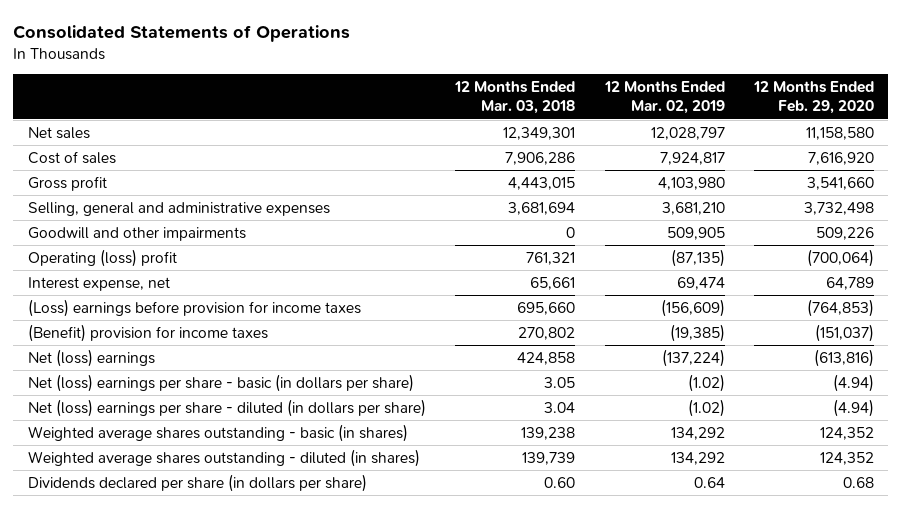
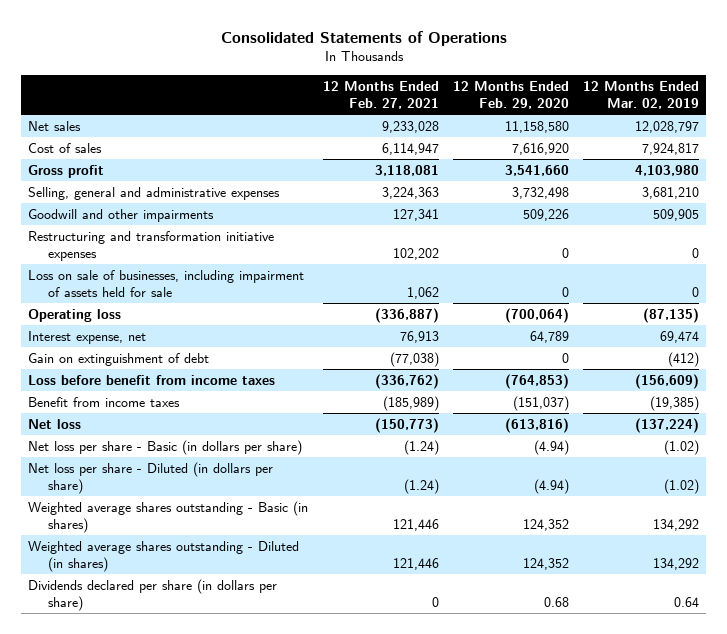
- | 12 Months Ended Mar. 03, 2018 | 12 Months Ended Mar. 02, 2019 | 12 Months Ended Feb. 29, 2020
+ | 12 Months Ended Feb. 27, 2021 | 12 Months Ended Feb. 29, 2020 | 12 Months Ended Mar. 02, 2019
- Operating (loss) profit | 761,321 | (87,135) | (700,064)
+ Restructuring and transformation initiative expenses | 102,202 | 0 | 0
+ Loss on sale of businesses, including impairment of assets held for sale | 1,062 | 0 | 0
+ Operating loss | (336,887) | (700,064) | (87,135)
- (Loss) earnings before provision for income taxes | 695,660 | (156,609) | (764,853)
- (Benefit) provision for income taxes | 270,802 | (19,385) | (151,037)
- Net (loss) earnings | 424,858 | (137,224) | (613,816)
- Net (loss) earnings per share - basic (in dollars per share) | 3.05 | (1.02) | (4.94)
- Net (loss) earnings per share - diluted (in dollars per share) | 3.04 | (1.02) | (4.94)
- Weighted average shares outstanding - basic (in shares) | 139,238 | 134,292 | 124,352
- Weighted average shares outstanding - diluted (in shares) | 139,739 | 134,292 | 124,352
+ Gain on extinguishment of debt | (77,038) | 0 | (412)
+ Loss before benefit from income taxes | (336,762) | (764,853) | (156,609)
+ Benefit from income taxes | (185,989) | (151,037) | (19,385)
+ Net loss | (150,773) | (613,816) | (137,224)
+ Net loss per share - Basic (in dollars per share) | (1.24) | (4.94) | (1.02)
+ Net loss per share - Diluted (in dollars per share) | (1.24) | (4.94) | (1.02)
+ Weighted average shares outstanding - Basic (in shares) | 121,446 | 124,352 | 134,292
+ Weighted average shares outstanding - Diluted (in shares) | 121,446 | 124,352 | 134,292

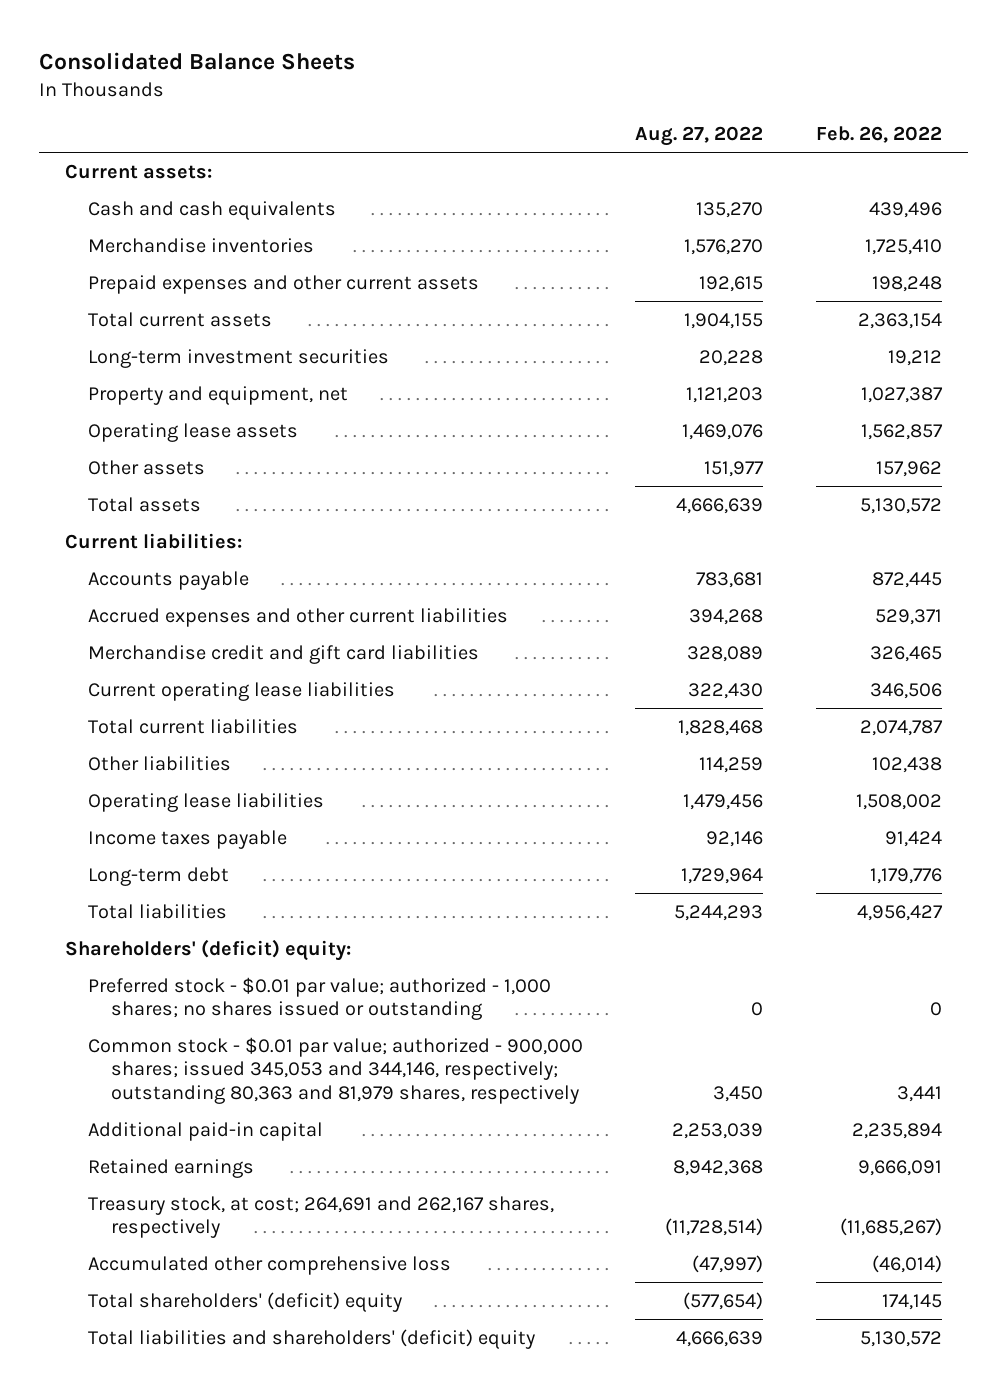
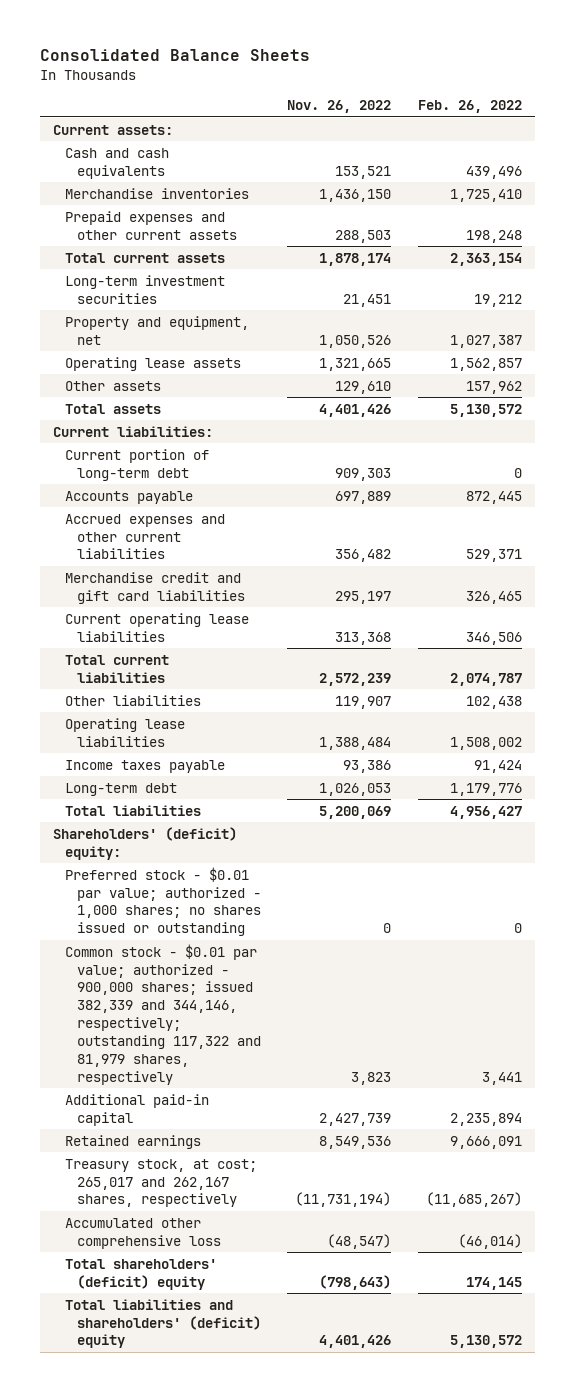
- | Aug. 27, 2022 | Feb. 26, 2022
+ | Nov. 26, 2022 | Feb. 26, 2022
+ Current portion of long-term debt | 909,303 | 0
- Common stock - $0.01 par value; authorized - 900,000 shares; issued 345,053 and 344,146, respectively; outstanding 80,363 and 81,979 shares, respectively | 3,450 | 3,441
+ Common stock - $0.01 par value; authorized - 900,000 shares; issued 382,339 and 344,146, respectively; outstanding 117,322 and 81,979 shares, respectively | 3,823 | 3,441
- Treasury stock, at cost; 264,691 and 262,167 shares, respectively | (11,728,514) | (11,685,267)
+ Treasury stock, at cost; 265,017 and 262,167 shares, respectively | (11,731,194) | (11,685,267)

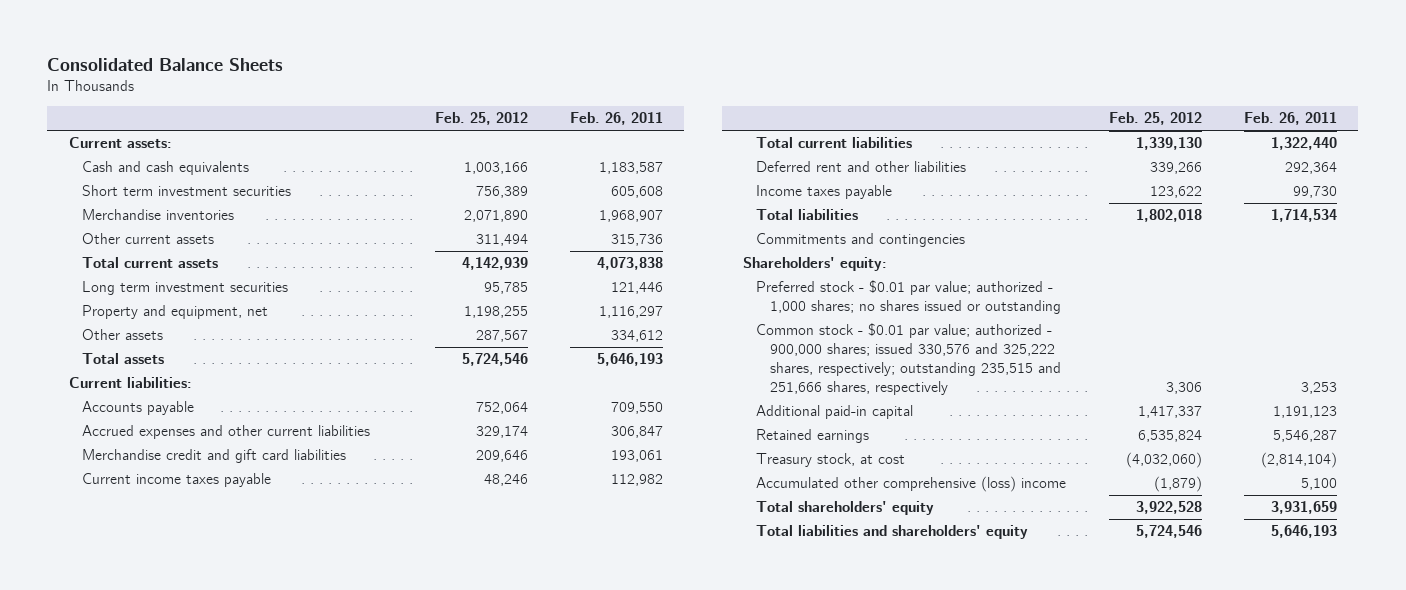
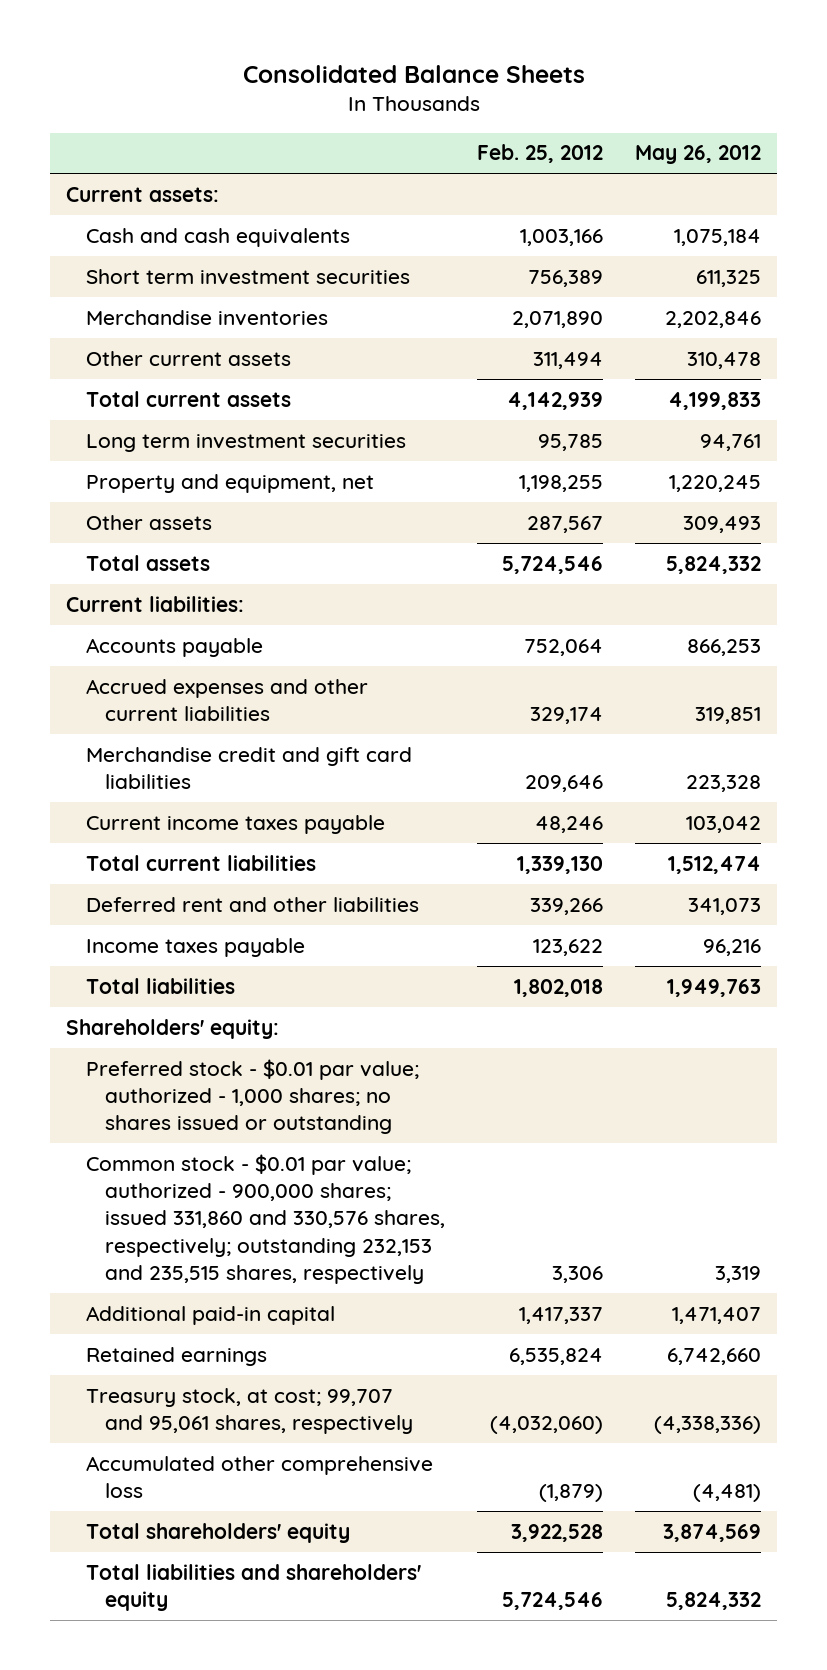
- | Feb. 25, 2012 | Feb. 26, 2011
+ | Feb. 25, 2012 | May 26, 2012
- Commitments and contingencies
- Common stock - $0.01 par value; authorized - 900,000 shares; issued 330,576 and 325,222 shares, respectively; outstanding 235,515 and 251,666 shares, respectively | 3,306 | 3,253
+ Common stock - $0.01 par value; authorized - 900,000 shares; issued 331,860 and 330,576 shares, respectively; outstanding 232,153 and 235,515 shares, respectively | 3,306 | 3,319
- Treasury stock, at cost | (4,032,060) | (2,814,104)
- Accumulated other comprehensive (loss) income | (1,879) | 5,100
+ Treasury stock, at cost; 99,707 and 95,061 shares, respectively | (4,032,060) | (4,338,336)
+ Accumulated other comprehensive loss | (1,879) | (4,481)

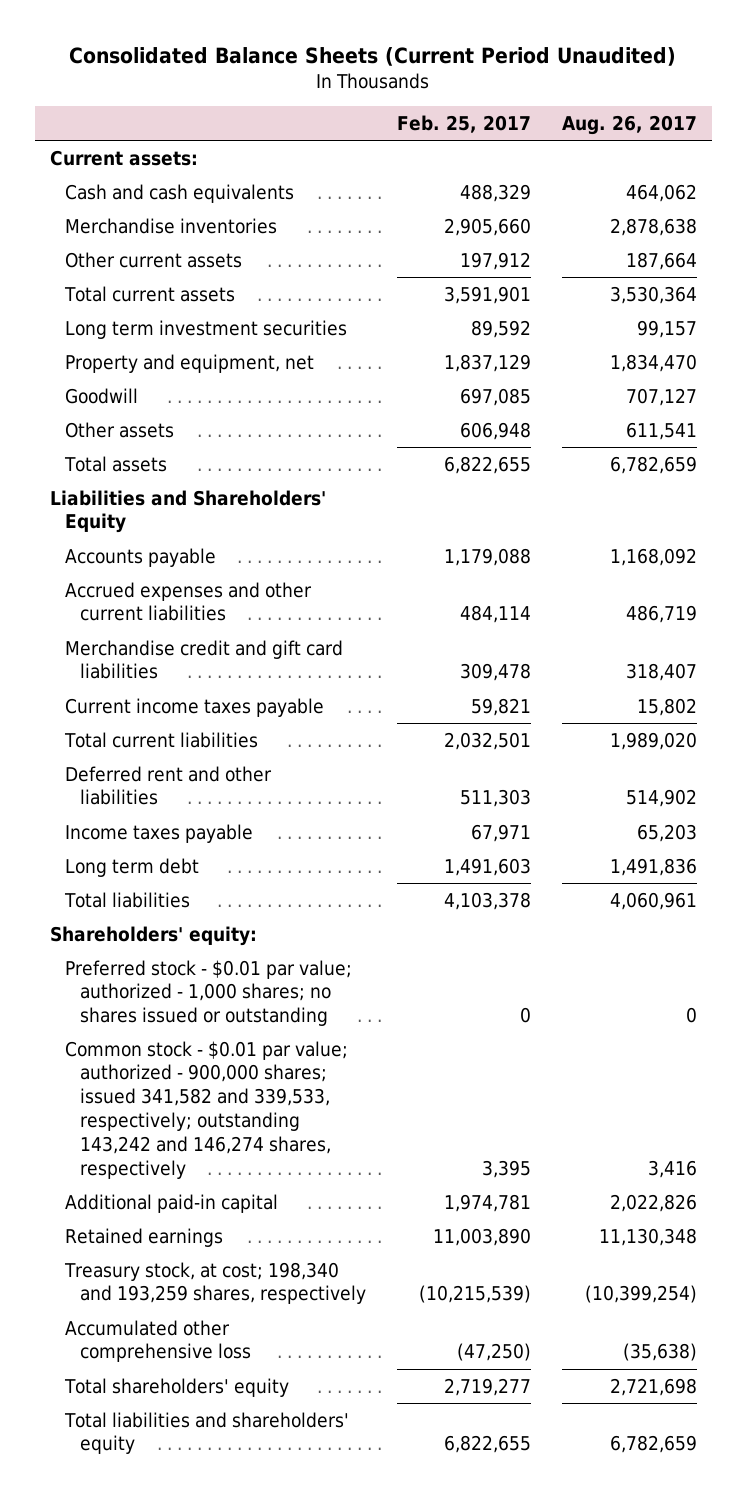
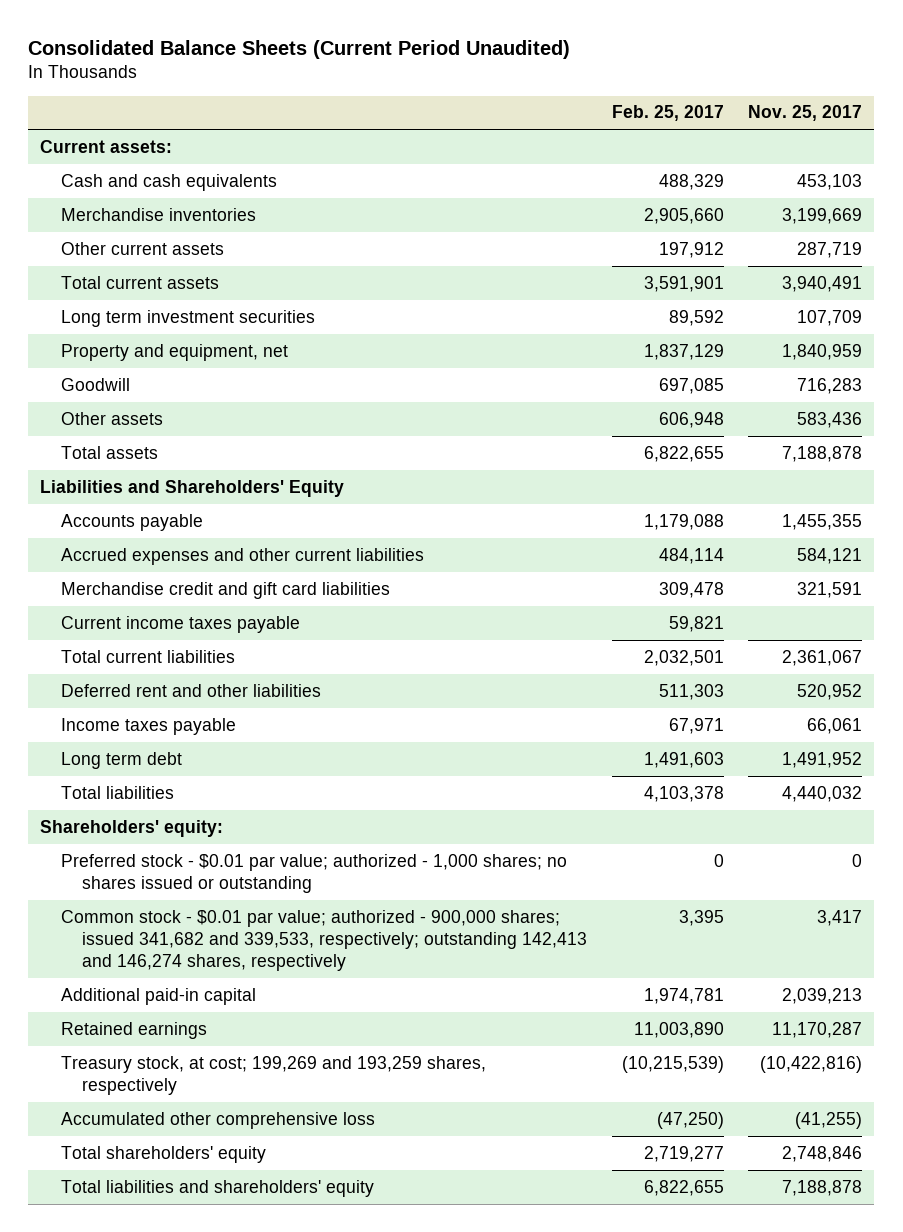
- | Feb. 25, 2017 | Aug. 26, 2017
+ | Feb. 25, 2017 | Nov. 25, 2017
- Common stock - $0.01 par value; authorized - 900,000 shares; issued 341,582 and 339,533, respectively; outstanding 143,242 and 146,274 shares, respectively | 3,395 | 3,416
+ Common stock - $0.01 par value; authorized - 900,000 shares; issued 341,682 and 339,533, respectively; outstanding 142,413 and 146,274 shares, respectively | 3,395 | 3,417
- Treasury stock, at cost; 198,340 and 193,259 shares, respectively | (10,215,539) | (10,399,254)
+ Treasury stock, at cost; 199,269 and 193,259 shares, respectively | (10,215,539) | (10,422,816)

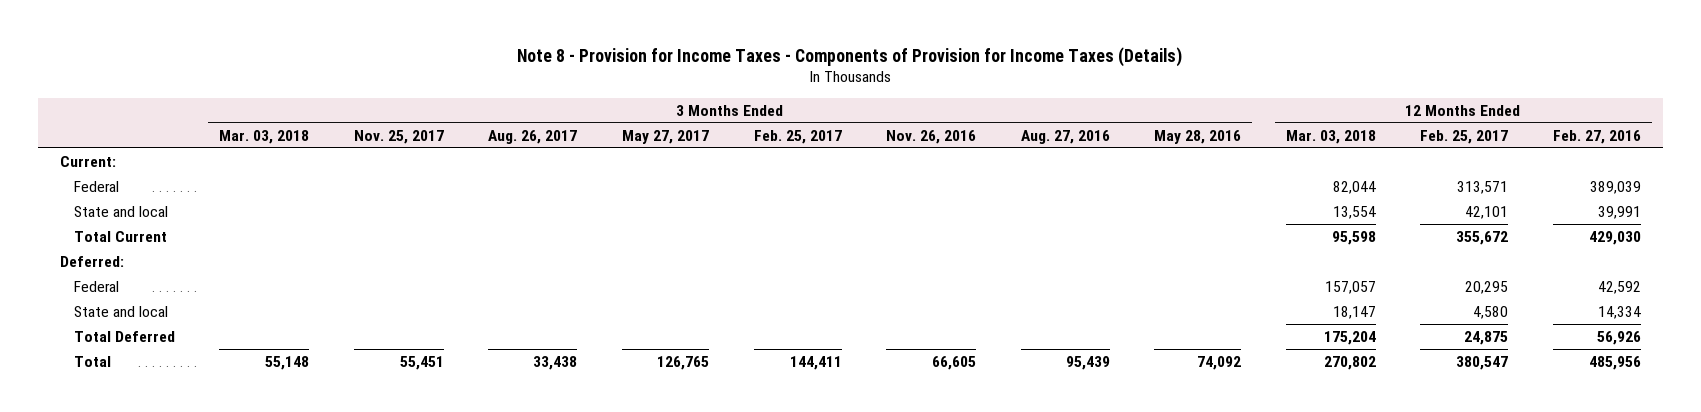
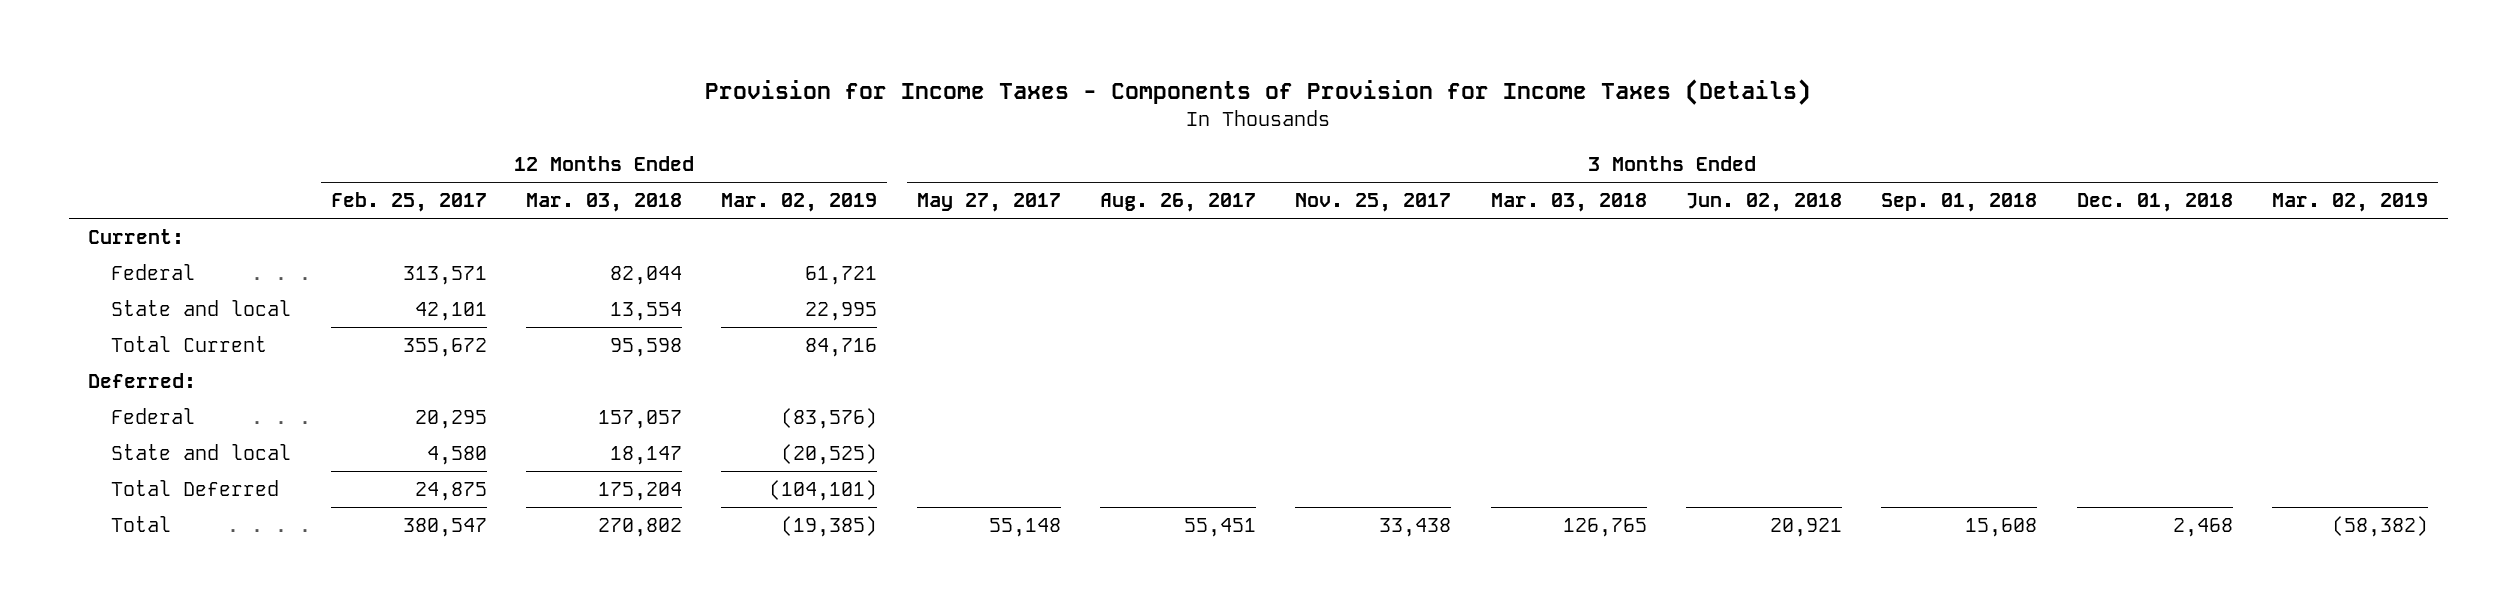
- Note 8 - Provision for Income Taxes - Components of Provision for Income Taxes (Details)
+ Provision for Income Taxes - Components of Provision for Income Taxes (Details)
- | 3 Months Ended Mar. 03, 2018 | 3 Months Ended Nov. 25, 2017 | 3 Months Ended Aug. 26, 2017 | 3 Months Ended May 27, 2017 | 3 Months Ended Feb. 25, 2017 | 3 Months Ended Nov. 26, 2016 | 3 Months Ended Aug. 27, 2016 | 3 Months Ended May 28, 2016 | 12 Months Ended Mar. 03, 2018 | 12 Months Ended Feb. 25, 2017 | 12 Months Ended Feb. 27, 2016
+ | 12 Months Ended Feb. 25, 2017 | 12 Months Ended Mar. 03, 2018 | 12 Months Ended Mar. 02, 2019 | 3 Months Ended May 27, 2017 | 3 Months Ended Aug. 26, 2017 | 3 Months Ended Nov. 25, 2017 | 3 Months Ended Mar. 03, 2018 | 3 Months Ended Jun. 02, 2018 | 3 Months Ended Sep. 01, 2018 | 3 Months Ended Dec. 01, 2018 | 3 Months Ended Mar. 02, 2019
- Total | 55,148 | 55,451 | 33,438 | 126,765 | 144,411 | 66,605 | 95,439 | 74,092 | 270,802 | 380,547 | 485,956
+ Total | 380,547 | 270,802 | (19,385) | 55,148 | 55,451 | 33,438 | 126,765 | 20,921 | 15,608 | 2,468 | (58,382)

